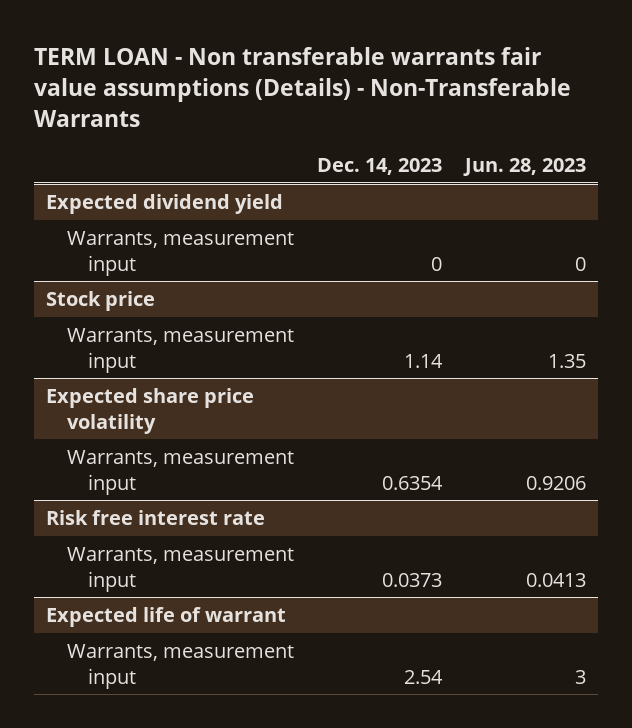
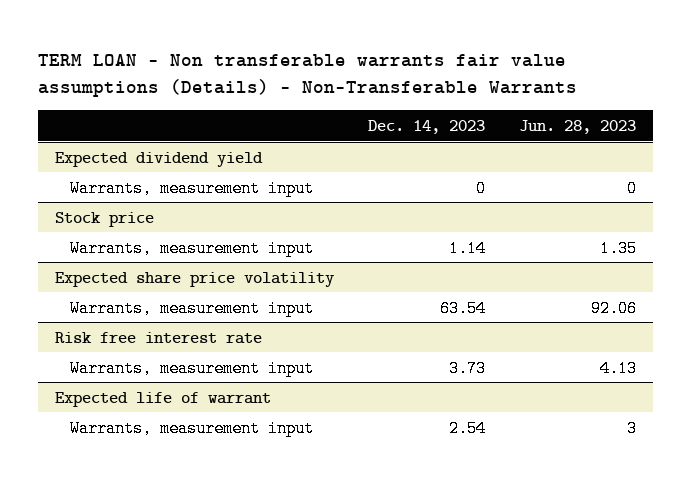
@ Expected share price volatility
- Warrants, measurement input | 0.6354 | 0.9206
+ Warrants, measurement input | 63.54 | 92.06
@ Risk free interest rate
- Warrants, measurement input | 0.0373 | 0.0413
+ Warrants, measurement input | 3.73 | 4.13

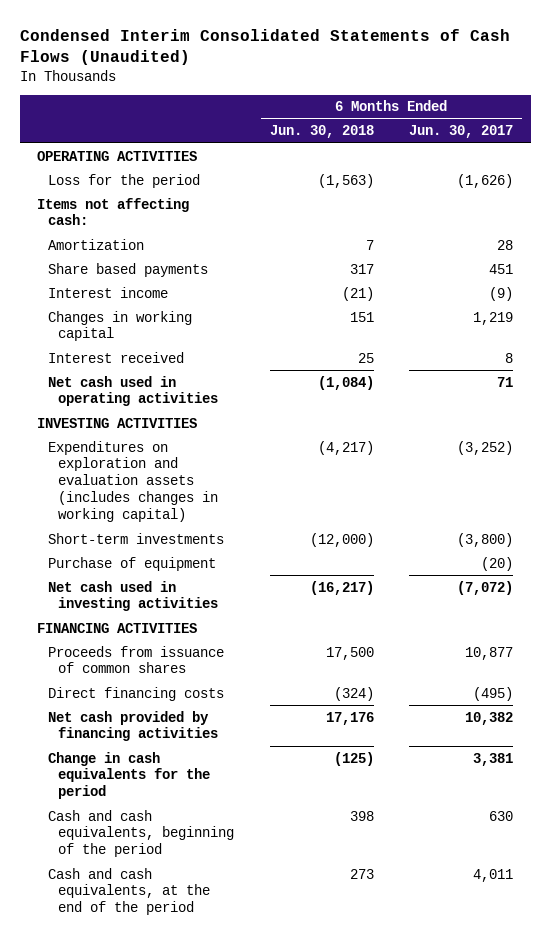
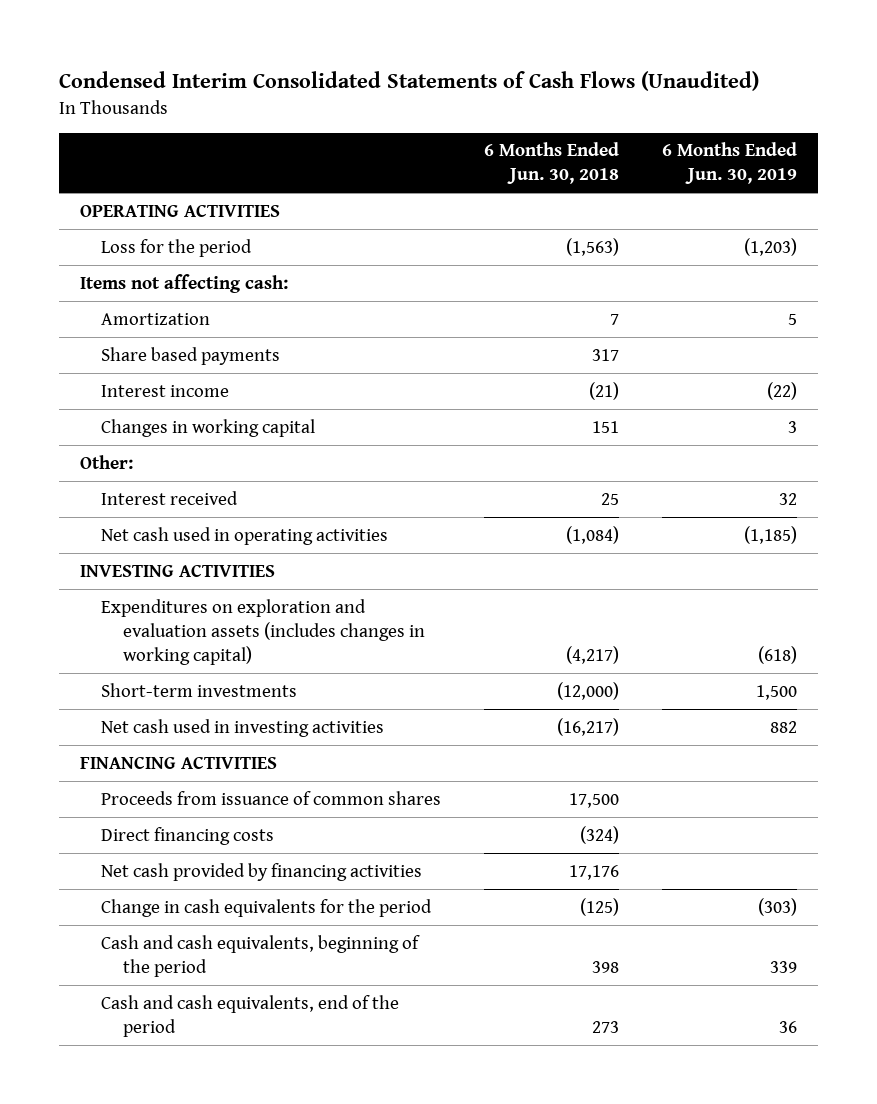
- | 6 Months Ended Jun. 30, 2018 | 6 Months Ended Jun. 30, 2017
+ | 6 Months Ended Jun. 30, 2018 | 6 Months Ended Jun. 30, 2019
+ Other:
- Purchase of equipment | | (20)
- Cash and cash equivalents, at the end of the period | 273 | 4,011
+ Cash and cash equivalents, end of the period | 273 | 36

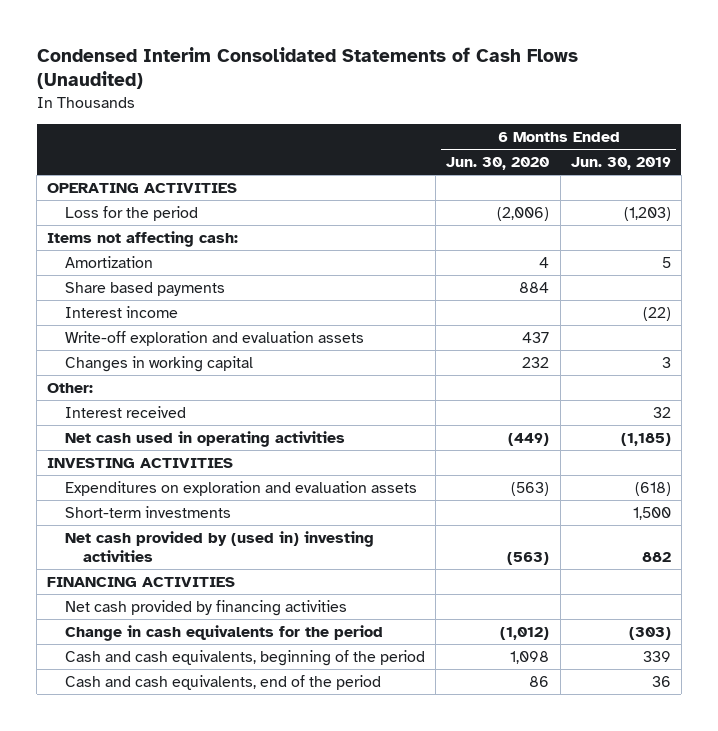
- | 6 Months Ended Jun. 30, 2018 | 6 Months Ended Jun. 30, 2019
+ | 6 Months Ended Jun. 30, 2020 | 6 Months Ended Jun. 30, 2019
+ Write-off exploration and evaluation assets | 437 |
- Expenditures on exploration and evaluation assets (includes changes in working capital) | (4,217) | (618)
+ Expenditures on exploration and evaluation assets | (563) | (618)
- Net cash used in investing activities | (16,217) | 882
+ Net cash provided by (used in) investing activities | (563) | 882
- Proceeds from issuance of common shares | 17,500 |
- Direct financing costs | (324) |

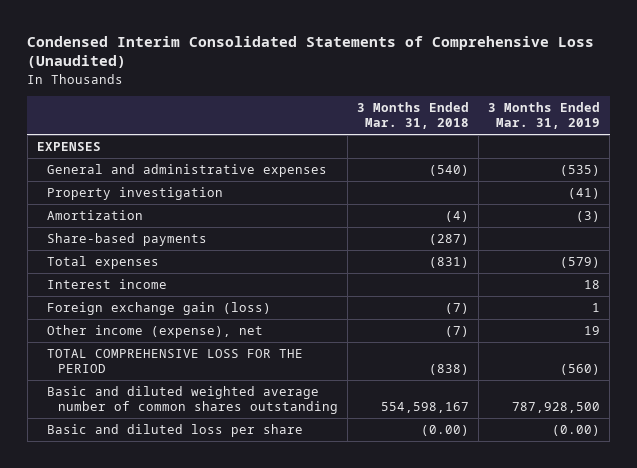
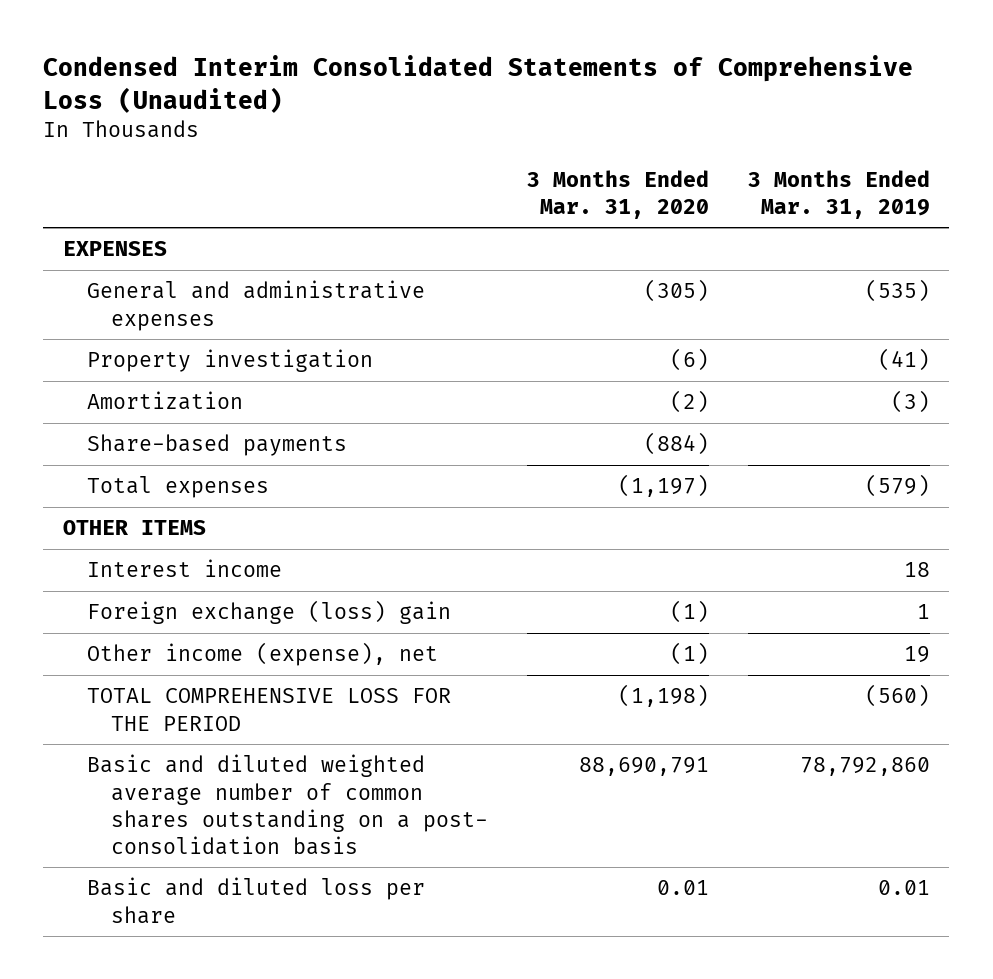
- | 3 Months Ended Mar. 31, 2018 | 3 Months Ended Mar. 31, 2019
+ | 3 Months Ended Mar. 31, 2020 | 3 Months Ended Mar. 31, 2019
+ OTHER ITEMS
- Foreign exchange gain (loss) | (7) | 1
+ Foreign exchange (loss) gain | (1) | 1
- Basic and diluted weighted average number of common shares outstanding | 554,598,167 | 787,928,500
- Basic and diluted loss per share | (0.00) | (0.00)
+ Basic and diluted weighted average number of common shares outstanding on a post- consolidation basis | 88,690,791 | 78,792,860
+ Basic and diluted loss per share | 0.01 | 0.01

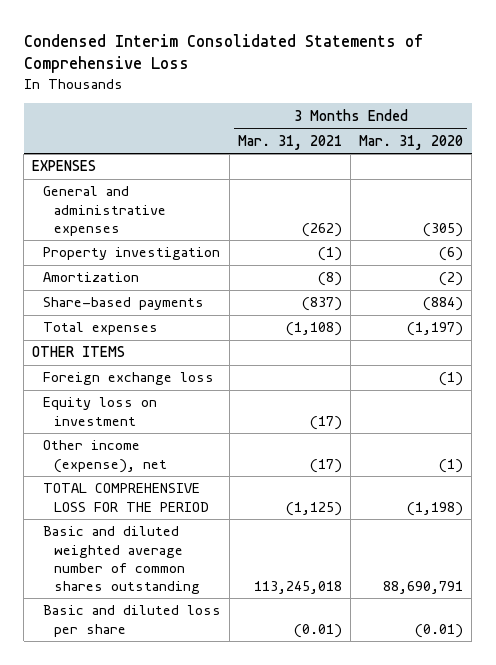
- Condensed Interim Consolidated Statements of Comprehensive Loss (Unaudited)
+ Condensed Interim Consolidated Statements of Comprehensive Loss
- | 3 Months Ended Mar. 31, 2020 | 3 Months Ended Mar. 31, 2019
+ | 3 Months Ended Mar. 31, 2021 | 3 Months Ended Mar. 31, 2020
- Interest income | | 18
- Foreign exchange (loss) gain | (1) | 1
+ Foreign exchange loss | | (1)
+ Equity loss on investment | (17) |
- Basic and diluted weighted average number of common shares outstanding on a post- consolidation basis | 88,690,791 | 78,792,860
- Basic and diluted loss per share | 0.01 | 0.01
+ Basic and diluted weighted average number of common shares outstanding | 113,245,018 | 88,690,791
+ Basic and diluted loss per share | (0.01) | (0.01)

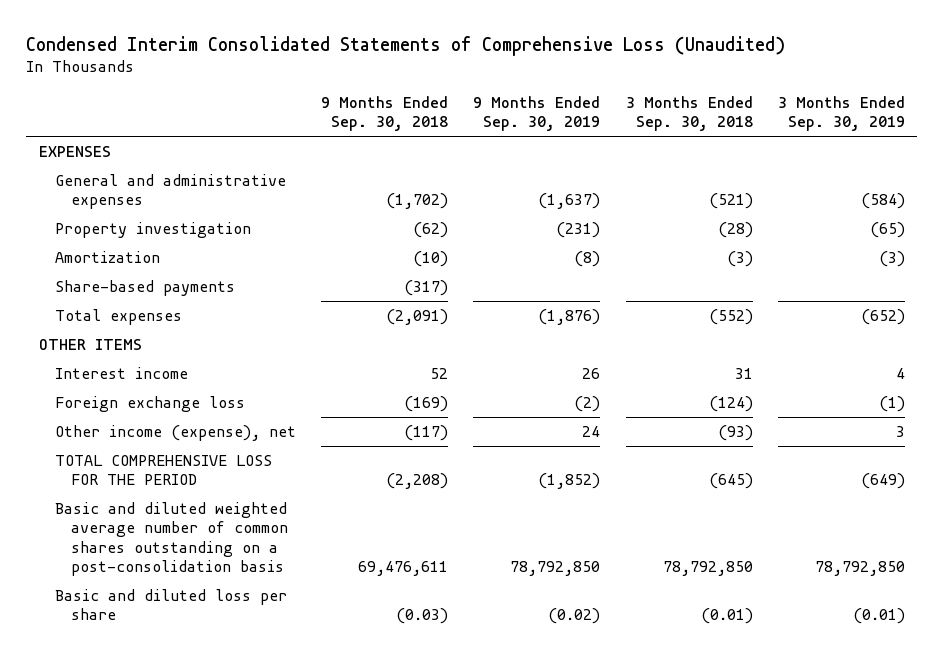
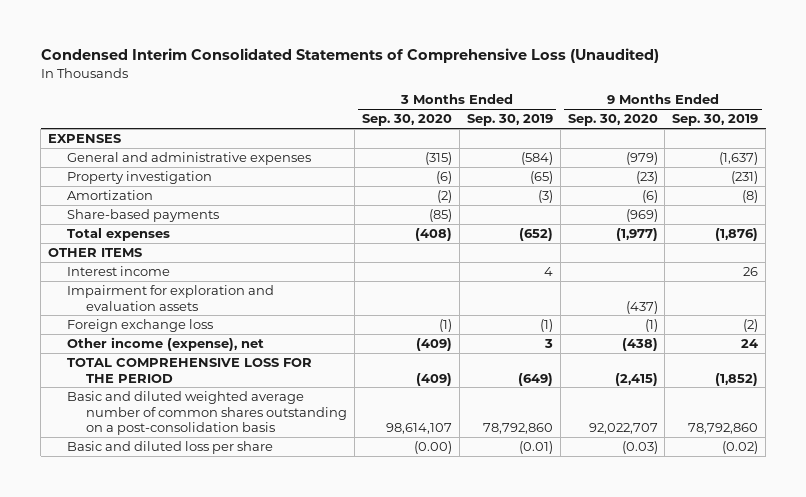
- | 9 Months Ended Sep. 30, 2018 | 9 Months Ended Sep. 30, 2019 | 3 Months Ended Sep. 30, 2018 | 3 Months Ended Sep. 30, 2019
+ | 3 Months Ended Sep. 30, 2020 | 3 Months Ended Sep. 30, 2019 | 9 Months Ended Sep. 30, 2020 | 9 Months Ended Sep. 30, 2019
+ Impairment for exploration and evaluation assets | | | (437) |
- Basic and diluted weighted average number of common shares outstanding on a post-consolidation basis | 69,476,611 | 78,792,850 | 78,792,850 | 78,792,850
+ Basic and diluted weighted average number of common shares outstanding on a post-consolidation basis | 98,614,107 | 78,792,860 | 92,022,707 | 78,792,860

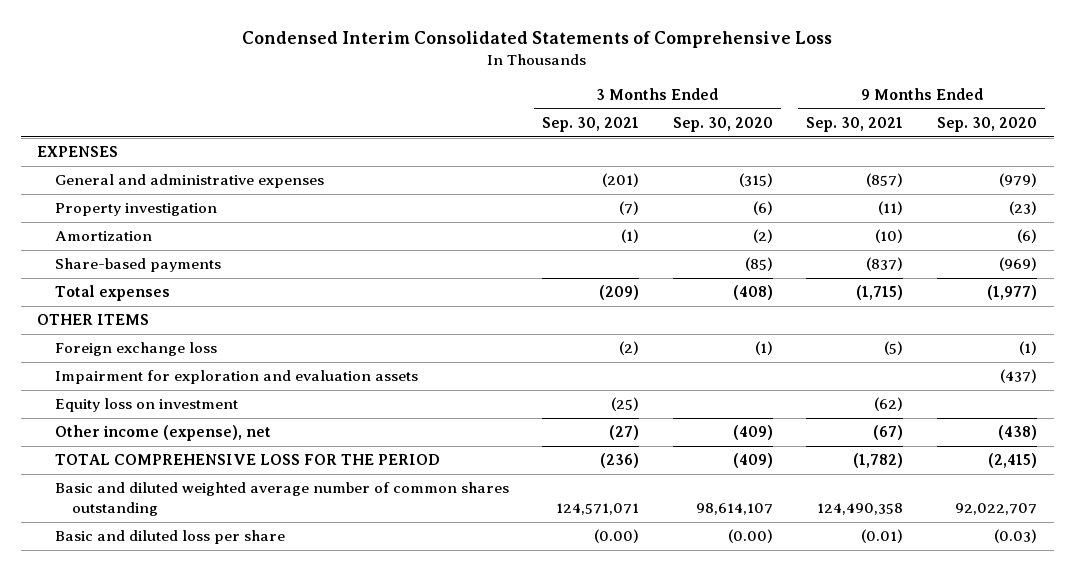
- Condensed Interim Consolidated Statements of Comprehensive Loss (Unaudited)
+ Condensed Interim Consolidated Statements of Comprehensive Loss
- | 3 Months Ended Sep. 30, 2020 | 3 Months Ended Sep. 30, 2019 | 9 Months Ended Sep. 30, 2020 | 9 Months Ended Sep. 30, 2019
+ | 3 Months Ended Sep. 30, 2021 | 3 Months Ended Sep. 30, 2020 | 9 Months Ended Sep. 30, 2021 | 9 Months Ended Sep. 30, 2020
- Interest income | | 4 | | 26
moved down: Impairment for exploration and evaluation assets | | | | (437)
+ Equity loss on investment | (25) | | (62) |
- Basic and diluted weighted average number of common shares outstanding on a post-consolidation basis | 98,614,107 | 78,792,860 | 92,022,707 | 78,792,860
+ Basic and diluted weighted average number of common shares outstanding | 124,571,071 | 98,614,107 | 124,490,358 | 92,022,707

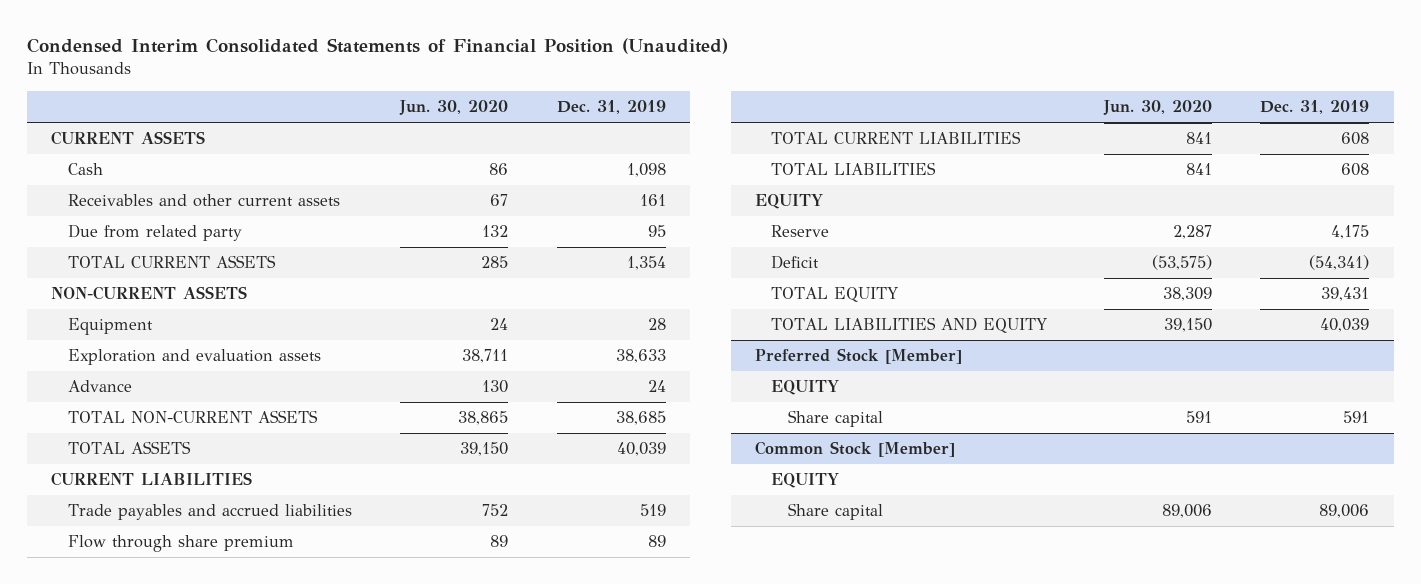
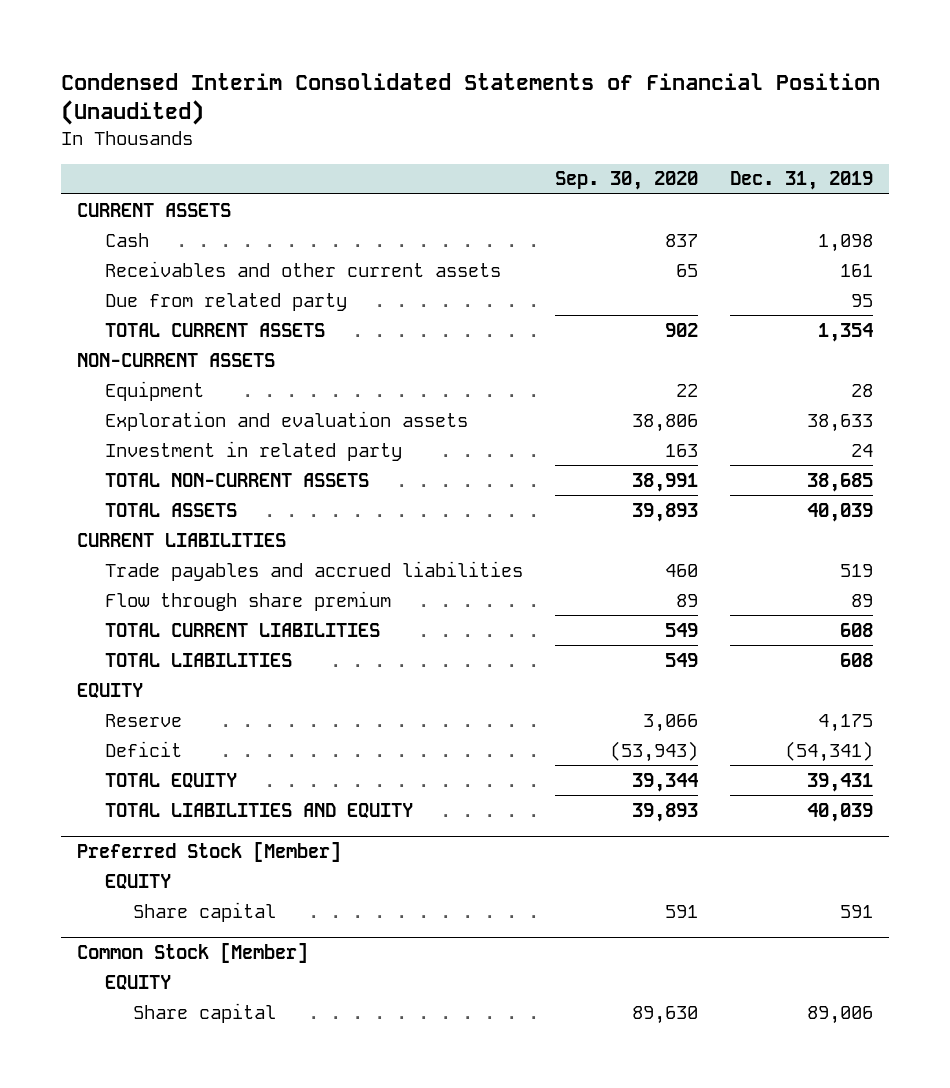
- | Jun. 30, 2020 | Dec. 31, 2019
+ | Sep. 30, 2020 | Dec. 31, 2019
- Advance | 130 | 24
+ Investment in related party | 163 | 24

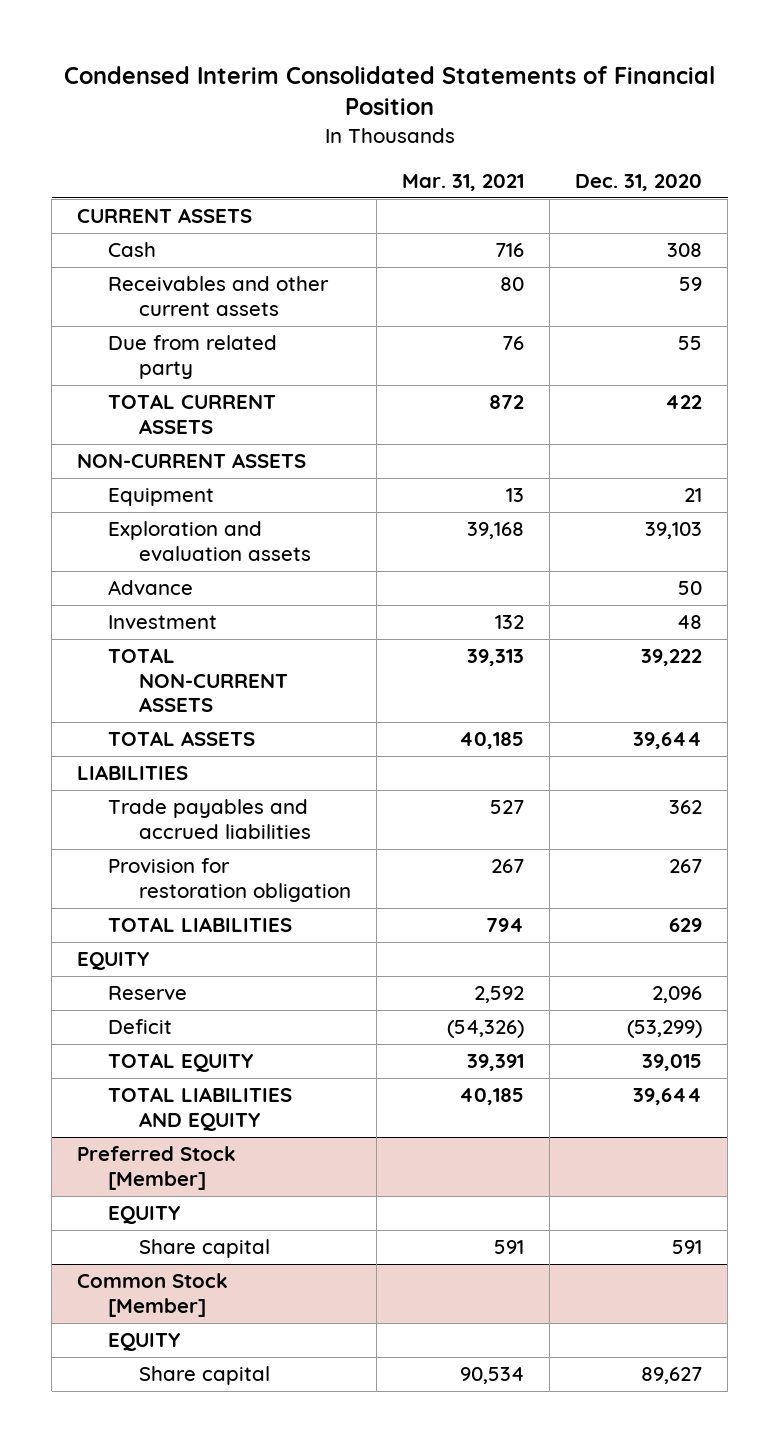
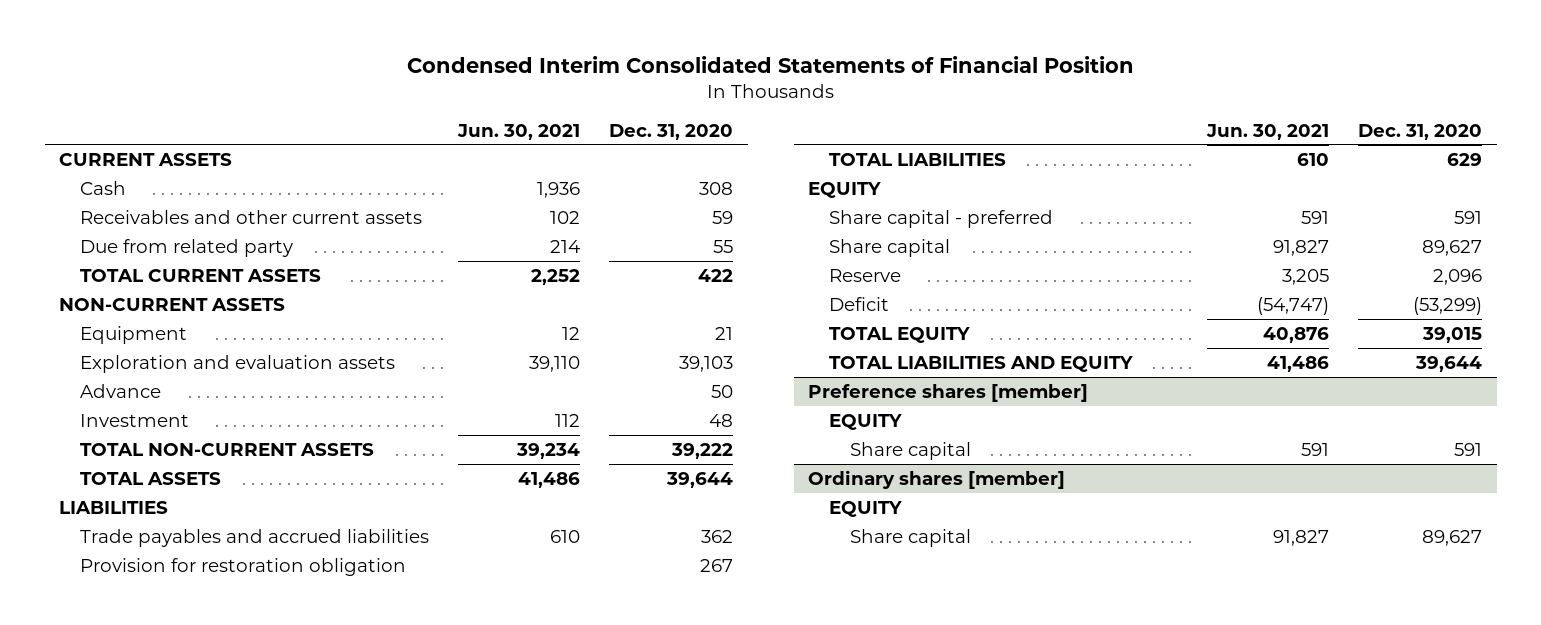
- | Mar. 31, 2021 | Dec. 31, 2020
+ | Jun. 30, 2021 | Dec. 31, 2020
+ Share capital - preferred | 591 | 591
+ Share capital | 91,827 | 89,627
- Preferred Stock [Member]
+ Preference shares [member]
- Common Stock [Member]
+ Ordinary shares [member]

